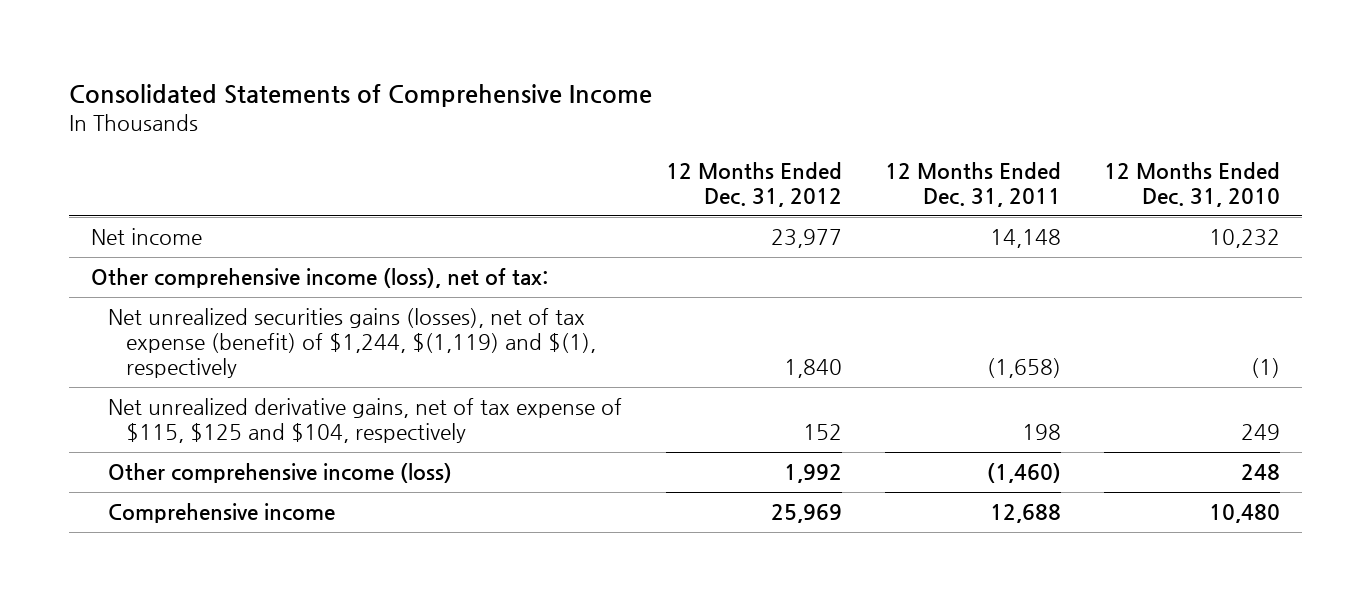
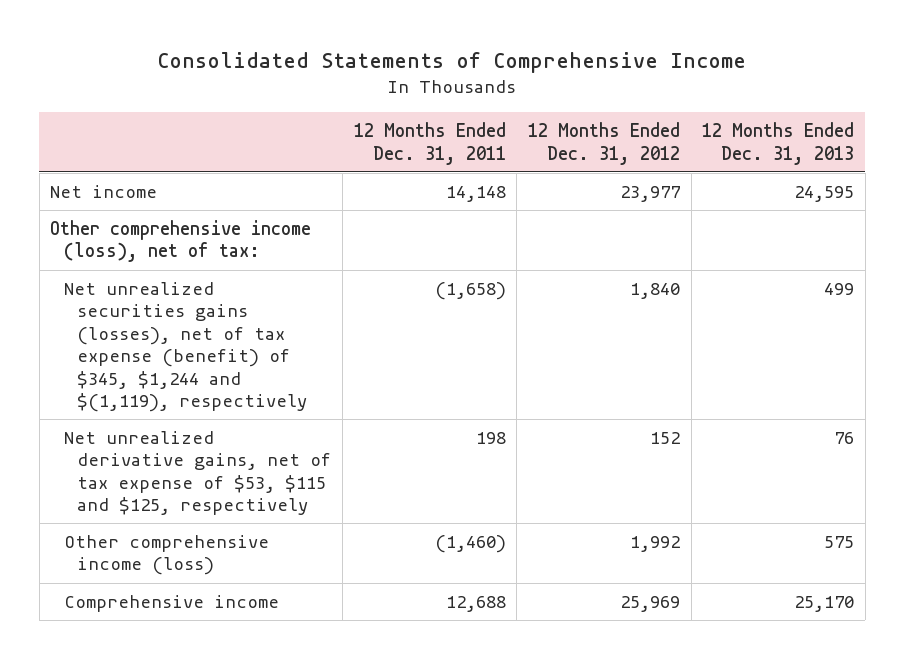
- | 12 Months Ended Dec. 31, 2012 | 12 Months Ended Dec. 31, 2011 | 12 Months Ended Dec. 31, 2010
+ | 12 Months Ended Dec. 31, 2011 | 12 Months Ended Dec. 31, 2012 | 12 Months Ended Dec. 31, 2013
- Net unrealized securities gains (losses), net of tax expense (benefit) of $1,244, $(1,119) and $(1), respectively | 1,840 | (1,658) | (1)
- Net unrealized derivative gains, net of tax expense of $115, $125 and $104, respectively | 152 | 198 | 249
+ Net unrealized securities gains (losses), net of tax expense (benefit) of $345, $1,244 and $(1,119), respectively | (1,658) | 1,840 | 499
+ Net unrealized derivative gains, net of tax expense of $53, $115 and $125, respectively | 198 | 152 | 76

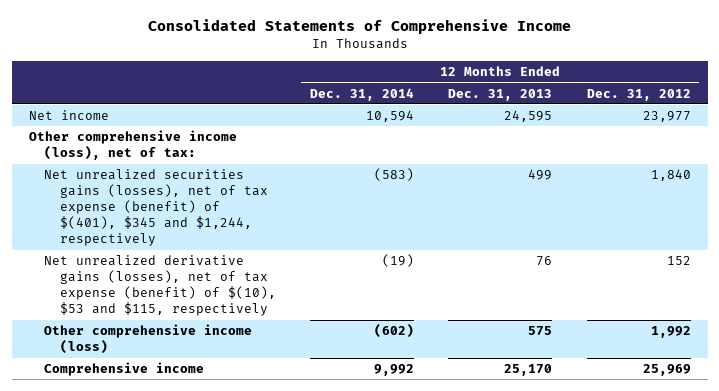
- | 12 Months Ended Dec. 31, 2011 | 12 Months Ended Dec. 31, 2012 | 12 Months Ended Dec. 31, 2013
+ | 12 Months Ended Dec. 31, 2014 | 12 Months Ended Dec. 31, 2013 | 12 Months Ended Dec. 31, 2012
- Net unrealized securities gains (losses), net of tax expense (benefit) of $345, $1,244 and $(1,119), respectively | (1,658) | 1,840 | 499
- Net unrealized derivative gains, net of tax expense of $53, $115 and $125, respectively | 198 | 152 | 76
+ Net unrealized securities gains (losses), net of tax expense (benefit) of $(401), $345 and $1,244, respectively | (583) | 499 | 1,840
+ Net unrealized derivative gains (losses), net of tax expense (benefit) of $(10), $53 and $115, respectively | (19) | 76 | 152

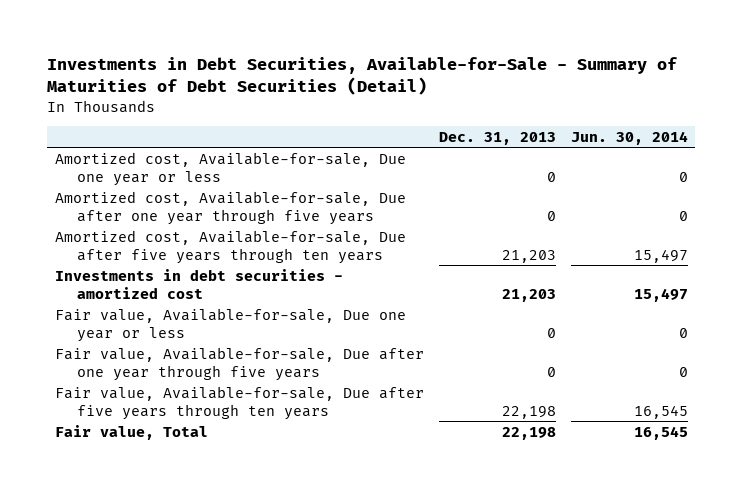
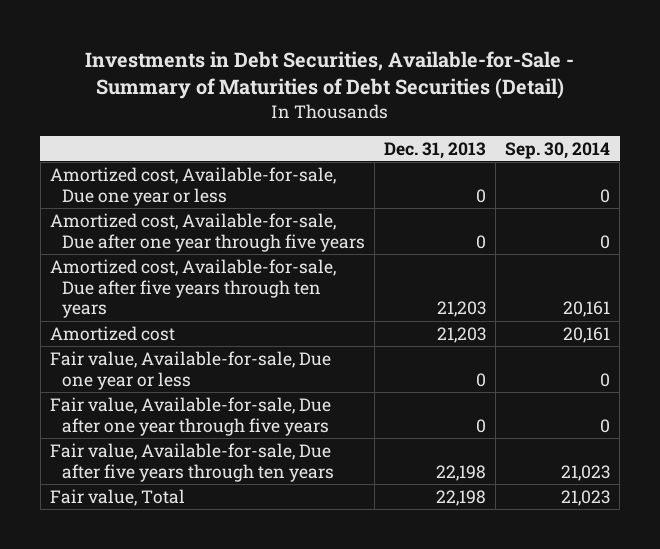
- | Dec. 31, 2013 | Jun. 30, 2014
+ | Dec. 31, 2013 | Sep. 30, 2014
- Investments in debt securities - amortized cost | 21,203 | 15,497
+ Amortized cost | 21,203 | 20,161

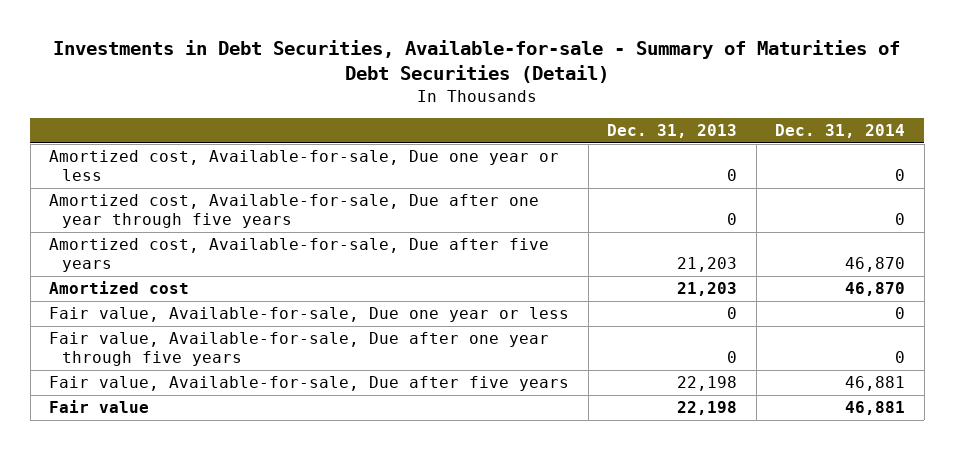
- Investments in Debt Securities, Available-for-Sale - Summary of Maturities of Debt Securities (Detail)
+ Investments in Debt Securities, Available-for-sale - Summary of Maturities of Debt Securities (Detail)
- | Dec. 31, 2013 | Sep. 30, 2014
+ | Dec. 31, 2013 | Dec. 31, 2014
- Amortized cost, Available-for-sale, Due after five years through ten years | 21,203 | 20,161
+ Amortized cost, Available-for-sale, Due after five years | 21,203 | 46,870
- Fair value, Available-for-sale, Due after five years through ten years | 22,198 | 21,023
- Fair value, Total | 22,198 | 21,023
+ Fair value, Available-for-sale, Due after five years | 22,198 | 46,881
+ Fair value | 22,198 | 46,881

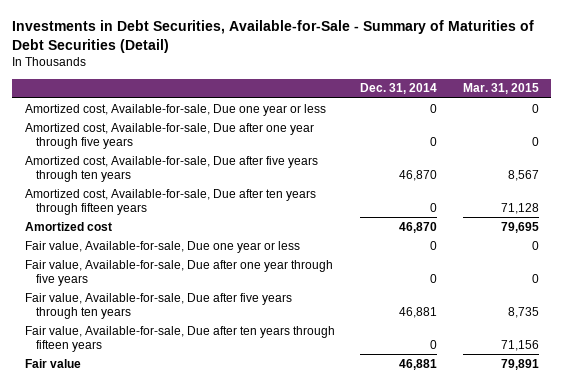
- Investments in Debt Securities, Available-for-sale - Summary of Maturities of Debt Securities (Detail)
+ Investments in Debt Securities, Available-for-Sale - Summary of Maturities of Debt Securities (Detail)
- | Dec. 31, 2013 | Dec. 31, 2014
+ | Dec. 31, 2014 | Mar. 31, 2015
- Amortized cost, Available-for-sale, Due after five years | 21,203 | 46,870
+ Amortized cost, Available-for-sale, Due after five years through ten years | 46,870 | 8,567
+ Amortized cost, Available-for-sale, Due after ten years through fifteen years | 0 | 71,128
- Fair value, Available-for-sale, Due after five years | 22,198 | 46,881
+ Fair value, Available-for-sale, Due after five years through ten years | 46,881 | 8,735
+ Fair value, Available-for-sale, Due after ten years through fifteen years | 0 | 71,156

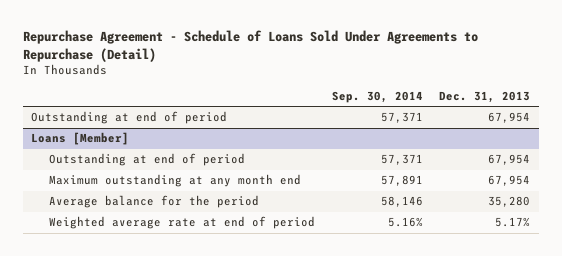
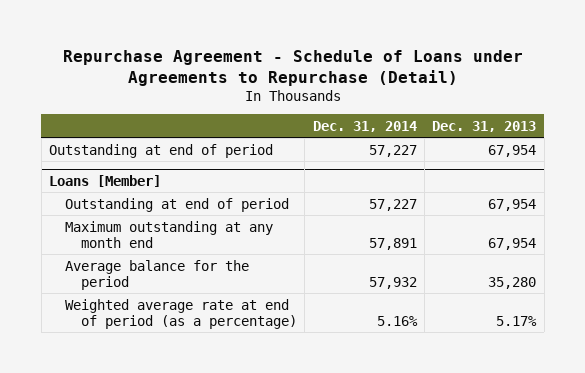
- Repurchase Agreement - Schedule of Loans Sold Under Agreements to Repurchase (Detail)
+ Repurchase Agreement - Schedule of Loans under Agreements to Repurchase (Detail)
- | Sep. 30, 2014 | Dec. 31, 2013
+ | Dec. 31, 2014 | Dec. 31, 2013
@ Loans [Member]
- Weighted average rate at end of period | 5.16% | 5.17%
+ Weighted average rate at end of period (as a percentage) | 5.16% | 5.17%

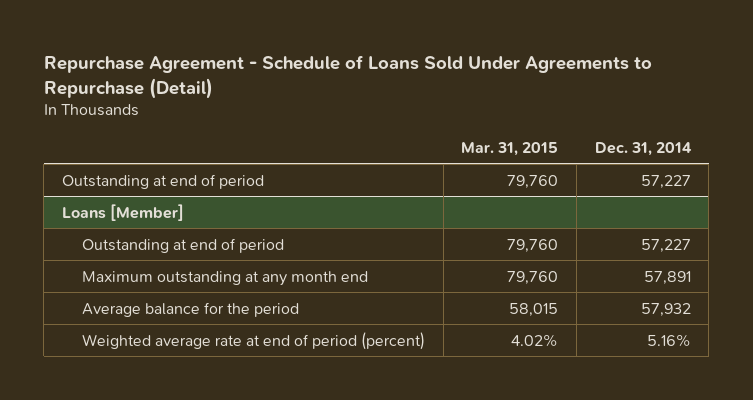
- Repurchase Agreement - Schedule of Loans under Agreements to Repurchase (Detail)
+ Repurchase Agreement - Schedule of Loans Sold Under Agreements to Repurchase (Detail)
- | Dec. 31, 2014 | Dec. 31, 2013
+ | Mar. 31, 2015 | Dec. 31, 2014
@ Loans [Member]
- Weighted average rate at end of period (as a percentage) | 5.16% | 5.17%
+ Weighted average rate at end of period (percent) | 4.02% | 5.16%

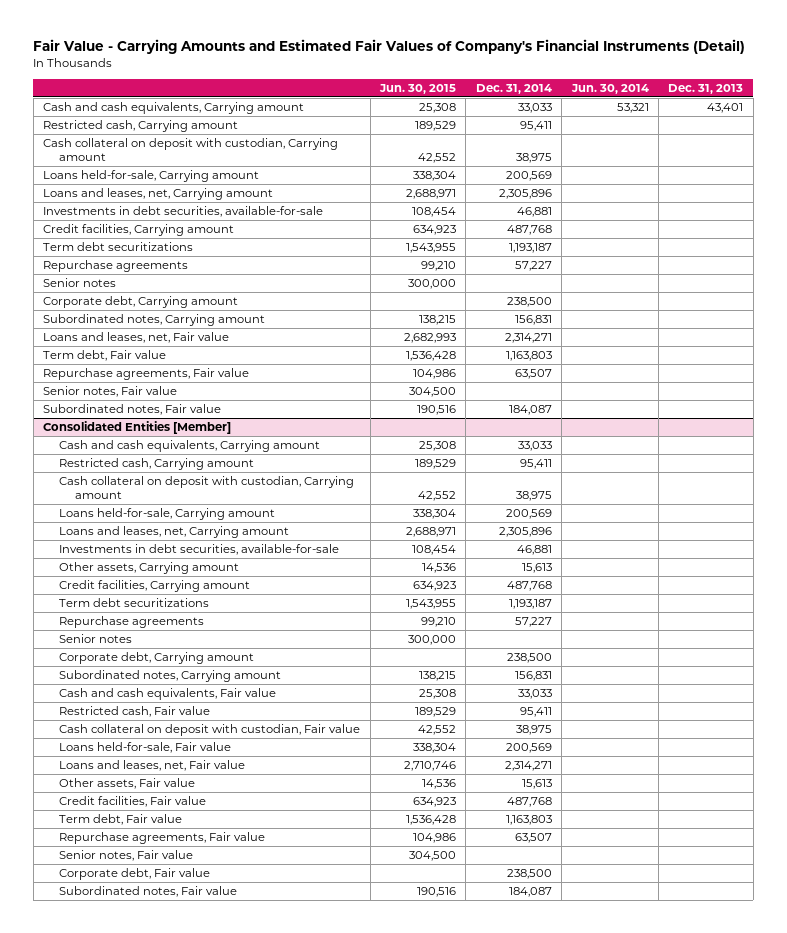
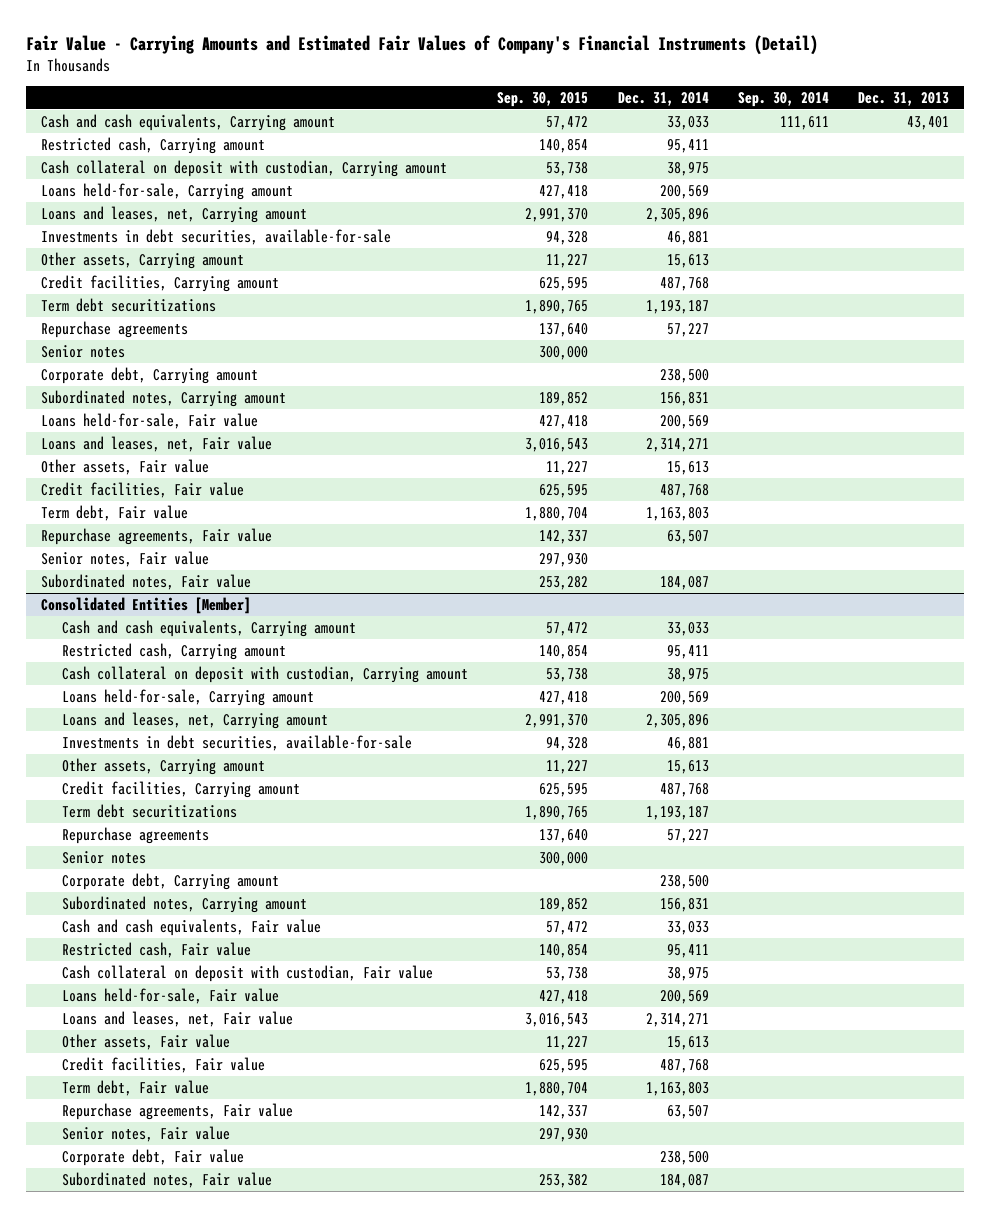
- | Jun. 30, 2015 | Dec. 31, 2014 | Jun. 30, 2014 | Dec. 31, 2013
+ | Sep. 30, 2015 | Dec. 31, 2014 | Sep. 30, 2014 | Dec. 31, 2013
+ Other assets, Carrying amount | 11,227 | 15,613 | |
+ Loans held-for-sale, Fair value | 427,418 | 200,569 | |
+ Other assets, Fair value | 11,227 | 15,613 | |
+ Credit facilities, Fair value | 625,595 | 487,768 | |

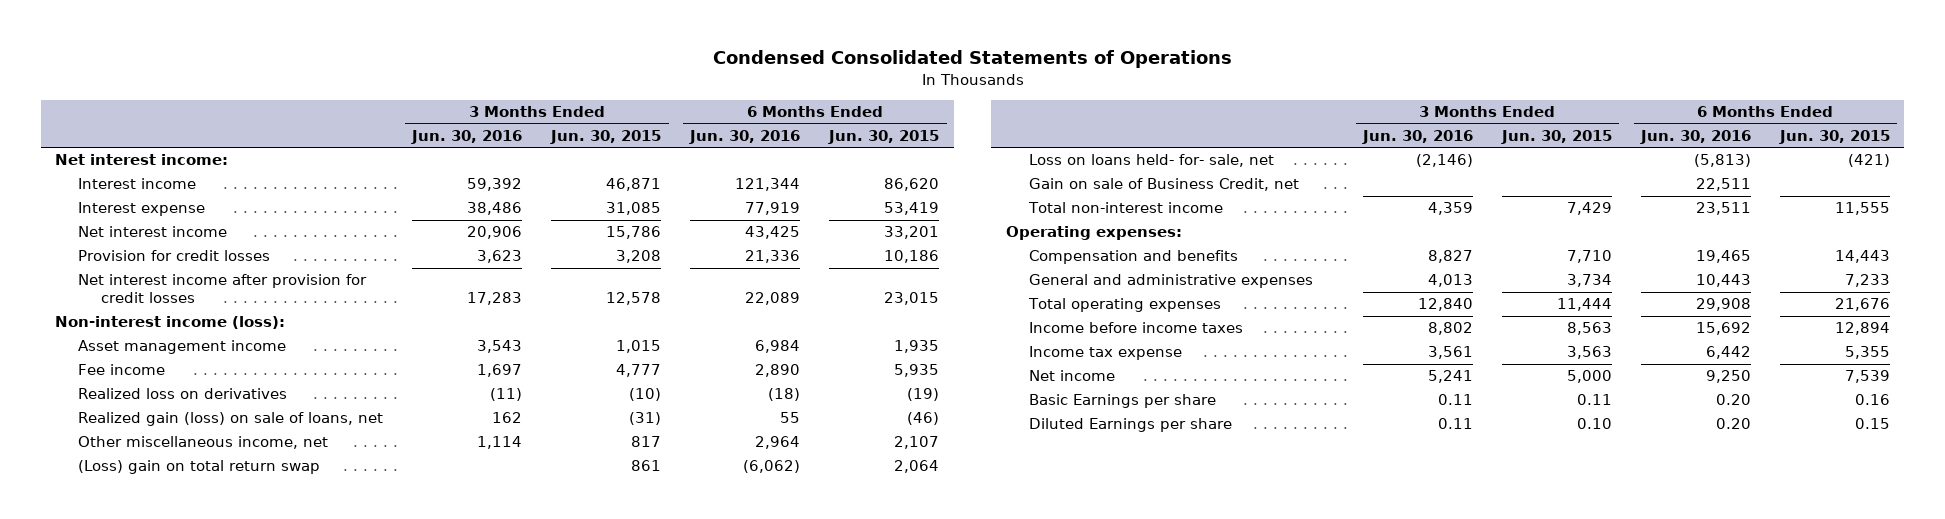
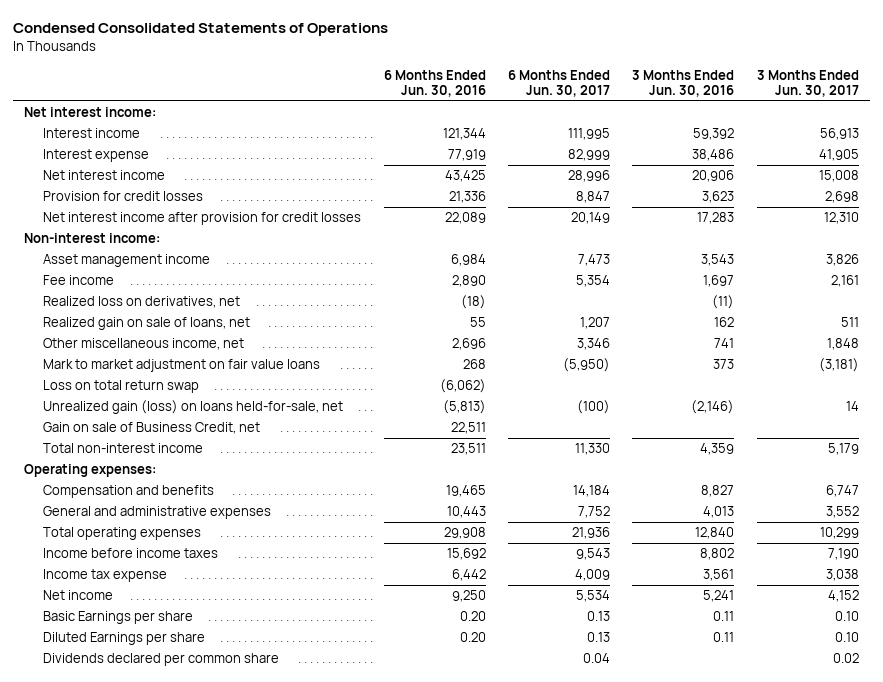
- | 3 Months Ended Jun. 30, 2016 | 3 Months Ended Jun. 30, 2015 | 6 Months Ended Jun. 30, 2016 | 6 Months Ended Jun. 30, 2015
+ | 6 Months Ended Jun. 30, 2016 | 6 Months Ended Jun. 30, 2017 | 3 Months Ended Jun. 30, 2016 | 3 Months Ended Jun. 30, 2017
- Non-interest income (loss):
+ Non-interest income:
- Realized loss on derivatives | (11) | (10) | (18) | (19)
- Realized gain (loss) on sale of loans, net | 162 | (31) | 55 | (46)
- Other miscellaneous income, net | 1,114 | 817 | 2,964 | 2,107
- (Loss) gain on total return swap | | 861 | (6,062) | 2,064
- Loss on loans held- for- sale, net | (2,146) | | (5,813) | (421)
+ Realized loss on derivatives, net | (18) | | (11) |
+ Realized gain on sale of loans, net | 55 | 1,207 | 162 | 511
+ Other miscellaneous income, net | 2,696 | 3,346 | 741 | 1,848
+ Mark to market adjustment on fair value loans | 268 | (5,950) | 373 | (3,181)
+ Loss on total return swap | (6,062) | | |
+ Unrealized gain (loss) on loans held-for-sale, net | (5,813) | (100) | (2,146) | 14
+ Dividends declared per common share | | 0.04 | | 0.02

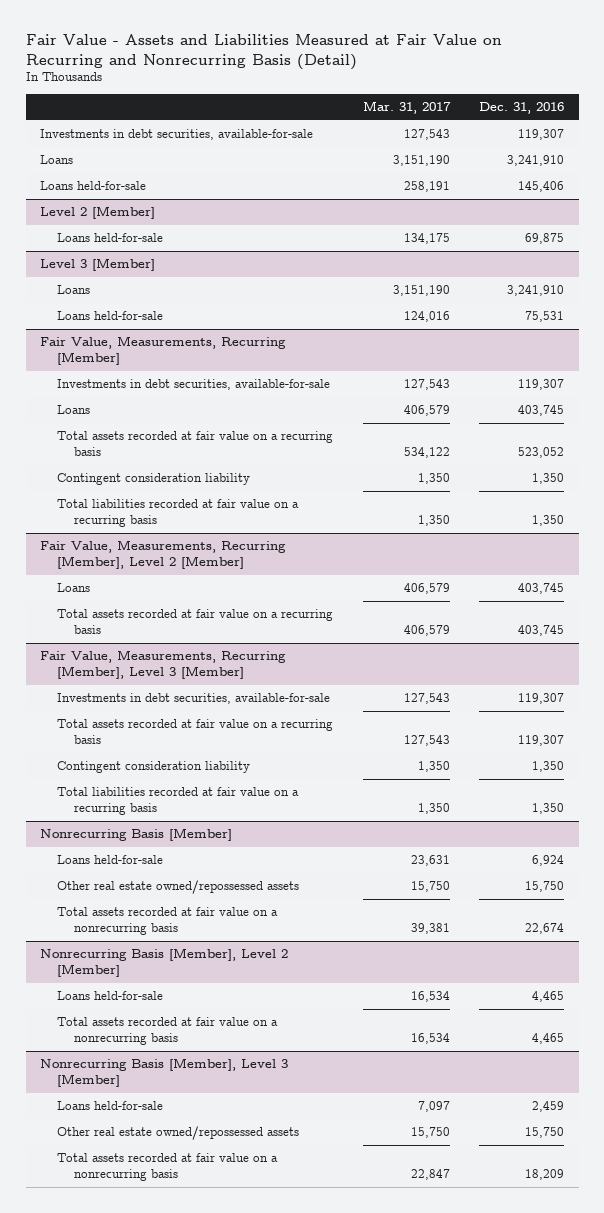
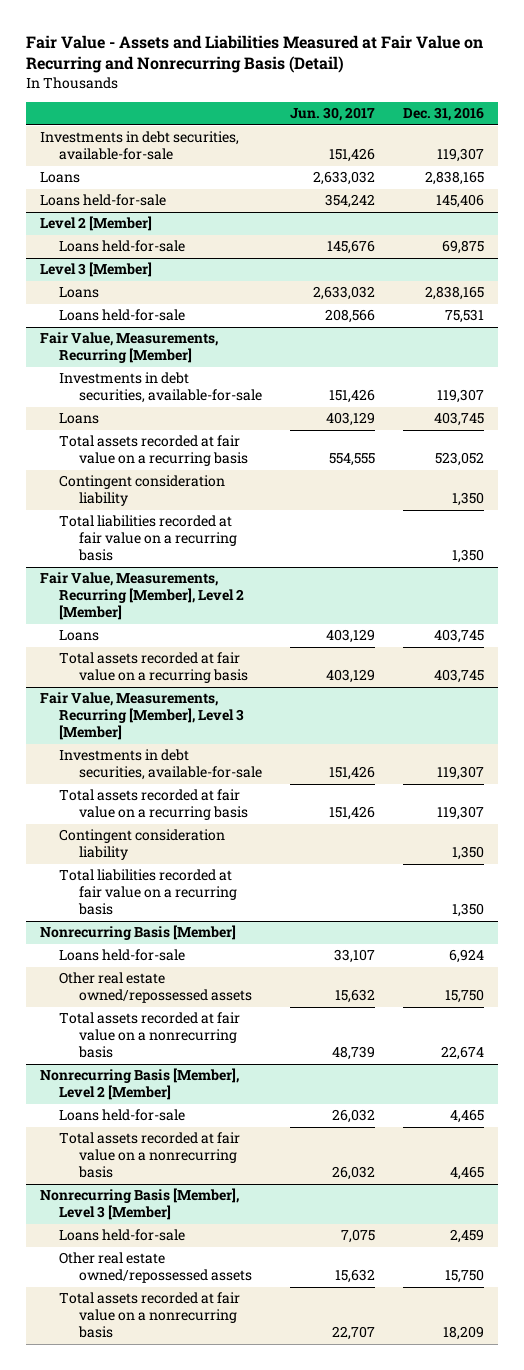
- | Mar. 31, 2017 | Dec. 31, 2016
+ | Jun. 30, 2017 | Dec. 31, 2016
- Loans | 3,151,190 | 3,241,910
+ Loans | 2,633,032 | 2,838,165
@ Level 3 [Member]
- Loans | 3,151,190 | 3,241,910
+ Loans | 2,633,032 | 2,838,165

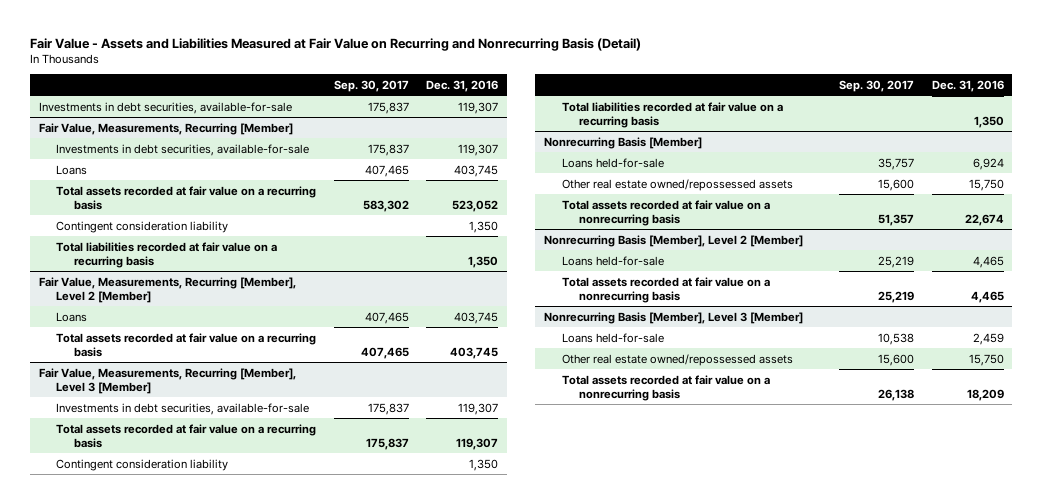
- | Jun. 30, 2017 | Dec. 31, 2016
+ | Sep. 30, 2017 | Dec. 31, 2016
- Loans | 2,633,032 | 2,838,165
- Loans held-for-sale | 354,242 | 145,406
- Level 2 [Member]
- Loans held-for-sale | 145,676 | 69,875
- Level 3 [Member]
- Loans | 2,633,032 | 2,838,165
- Loans held-for-sale | 208,566 | 75,531

